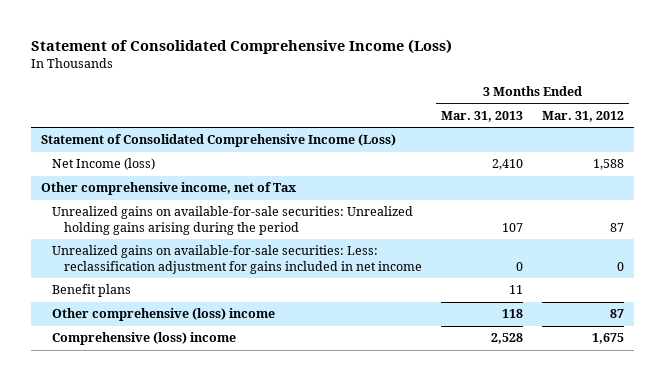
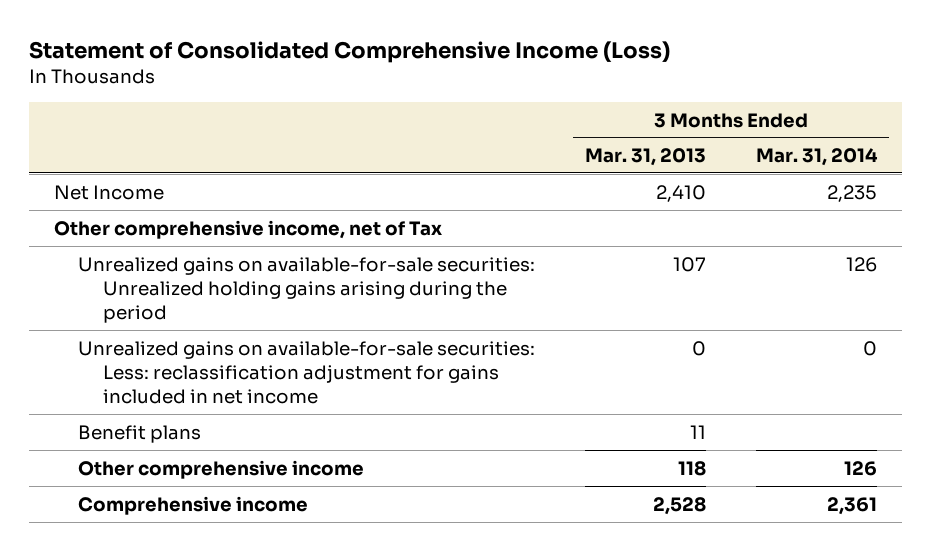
- | 3 Months Ended Mar. 31, 2013 | 3 Months Ended Mar. 31, 2012
+ | 3 Months Ended Mar. 31, 2013 | 3 Months Ended Mar. 31, 2014
- Statement of Consolidated Comprehensive Income (Loss)
- Net Income (loss) | 2,410 | 1,588
+ Net Income | 2,410 | 2,235
- Other comprehensive (loss) income | 118 | 87
- Comprehensive (loss) income | 2,528 | 1,675
+ Other comprehensive income | 118 | 126
+ Comprehensive income | 2,528 | 2,361

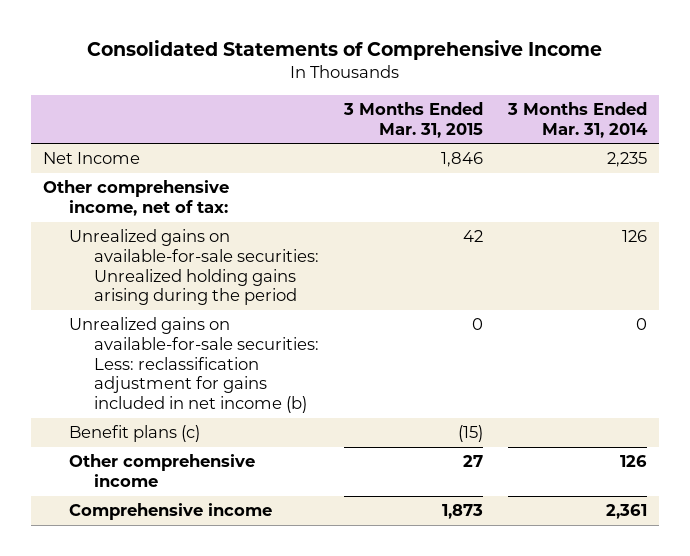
- Statement of Consolidated Comprehensive Income (Loss)
+ Consolidated Statements of Comprehensive Income
- | 3 Months Ended Mar. 31, 2013 | 3 Months Ended Mar. 31, 2014
+ | 3 Months Ended Mar. 31, 2015 | 3 Months Ended Mar. 31, 2014
- Other comprehensive income, net of Tax
+ Other comprehensive income, net of tax:
- Unrealized gains on available-for-sale securities: Less: reclassification adjustment for gains included in net income | 0 | 0
- Benefit plans | 11 |
+ Unrealized gains on available-for-sale securities: Less: reclassification adjustment for gains included in net income (b) | 0 | 0
+ Benefit plans (c) | (15) |

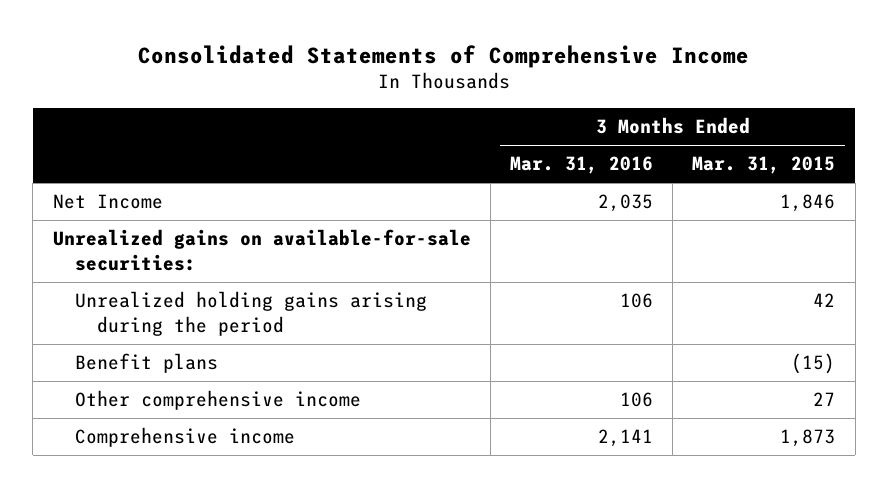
- | 3 Months Ended Mar. 31, 2015 | 3 Months Ended Mar. 31, 2014
+ | 3 Months Ended Mar. 31, 2016 | 3 Months Ended Mar. 31, 2015
- Other comprehensive income, net of tax:
- Unrealized gains on available-for-sale securities: Unrealized holding gains arising during the period | 42 | 126
- Unrealized gains on available-for-sale securities: Less: reclassification adjustment for gains included in net income (b) | 0 | 0
- Benefit plans (c) | (15) |
+ Unrealized gains on available-for-sale securities:
+ Unrealized holding gains arising during the period | 106 | 42
+ Benefit plans | | (15)

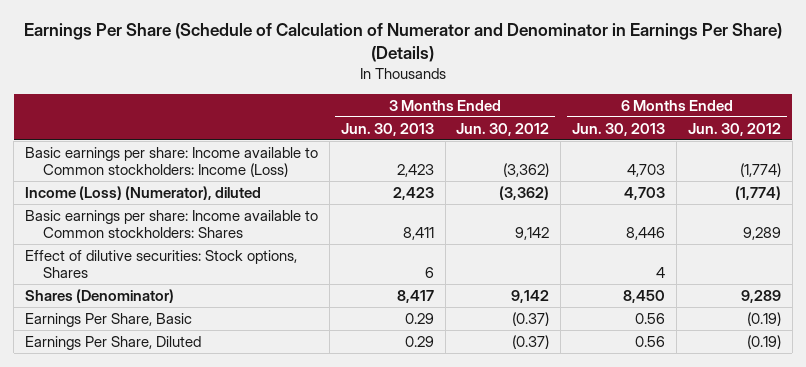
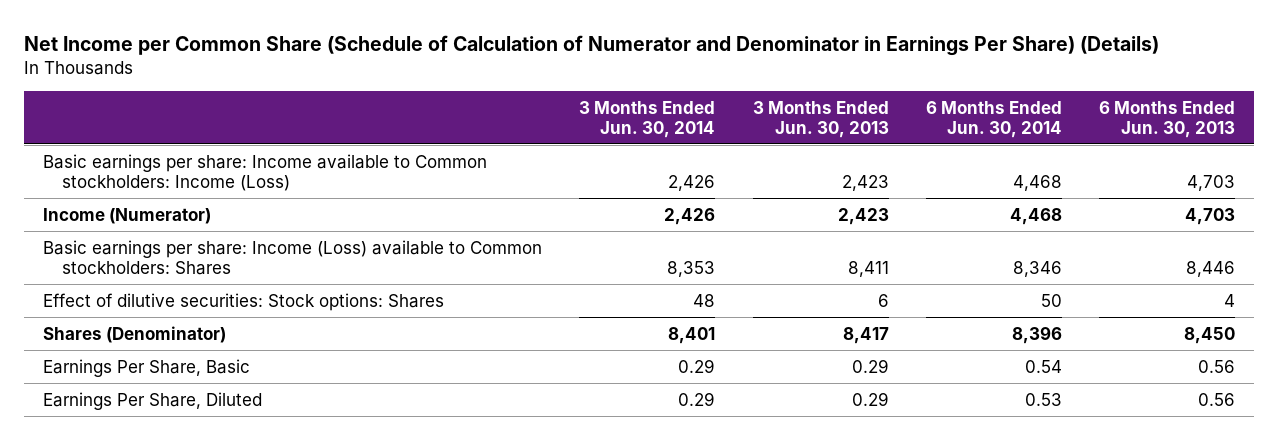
- Earnings Per Share (Schedule of Calculation of Numerator and Denominator in Earnings Per Share) (Details)
+ Net Income per Common Share (Schedule of Calculation of Numerator and Denominator in Earnings Per Share) (Details)
- | 3 Months Ended Jun. 30, 2013 | 3 Months Ended Jun. 30, 2012 | 6 Months Ended Jun. 30, 2013 | 6 Months Ended Jun. 30, 2012
+ | 3 Months Ended Jun. 30, 2014 | 3 Months Ended Jun. 30, 2013 | 6 Months Ended Jun. 30, 2014 | 6 Months Ended Jun. 30, 2013
- Income (Loss) (Numerator), diluted | 2,423 | (3,362) | 4,703 | (1,774)
- Basic earnings per share: Income available to Common stockholders: Shares | 8,411 | 9,142 | 8,446 | 9,289
- Effect of dilutive securities: Stock options, Shares | 6 | | 4 |
+ Income (Numerator) | 2,426 | 2,423 | 4,468 | 4,703
+ Basic earnings per share: Income (Loss) available to Common stockholders: Shares | 8,353 | 8,411 | 8,346 | 8,446
+ Effect of dilutive securities: Stock options: Shares | 48 | 6 | 50 | 4

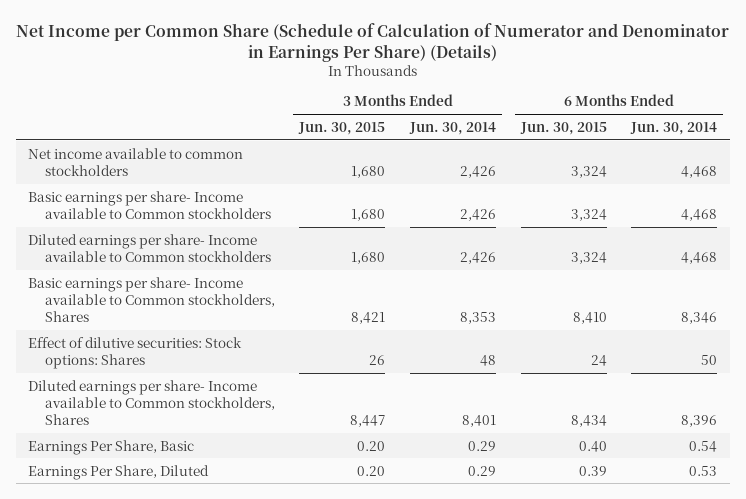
- | 3 Months Ended Jun. 30, 2014 | 3 Months Ended Jun. 30, 2013 | 6 Months Ended Jun. 30, 2014 | 6 Months Ended Jun. 30, 2013
+ | 3 Months Ended Jun. 30, 2015 | 3 Months Ended Jun. 30, 2014 | 6 Months Ended Jun. 30, 2015 | 6 Months Ended Jun. 30, 2014
- Basic earnings per share: Income available to Common stockholders: Income (Loss) | 2,426 | 2,423 | 4,468 | 4,703
- Income (Numerator) | 2,426 | 2,423 | 4,468 | 4,703
- Basic earnings per share: Income (Loss) available to Common stockholders: Shares | 8,353 | 8,411 | 8,346 | 8,446
+ Net income available to common stockholders | 1,680 | 2,426 | 3,324 | 4,468
+ Basic earnings per share- Income available to Common stockholders | 1,680 | 2,426 | 3,324 | 4,468
+ Diluted earnings per share- Income available to Common stockholders | 1,680 | 2,426 | 3,324 | 4,468
+ Basic earnings per share- Income available to Common stockholders, Shares | 8,421 | 8,353 | 8,410 | 8,346
- Shares (Denominator) | 8,401 | 8,417 | 8,396 | 8,450
+ Diluted earnings per share- Income available to Common stockholders, Shares | 8,447 | 8,401 | 8,434 | 8,396

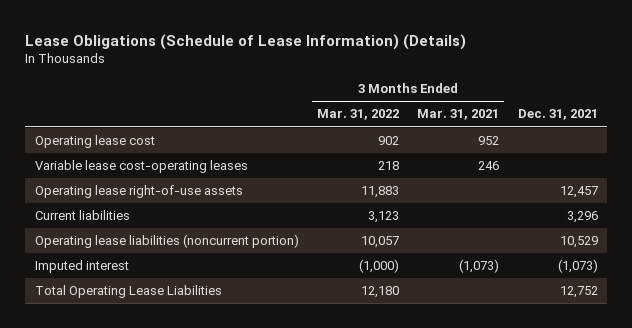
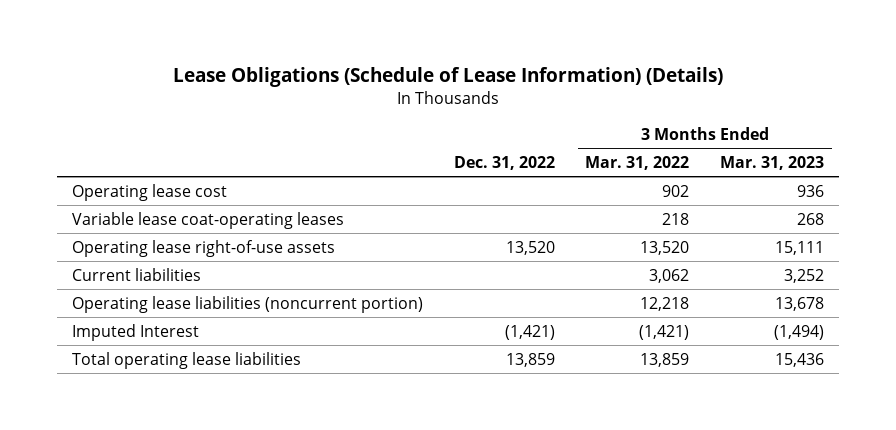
- | 3 Months Ended Mar. 31, 2022 | 3 Months Ended Mar. 31, 2021 | Dec. 31, 2021
+ | Dec. 31, 2022 | 3 Months Ended Mar. 31, 2022 | 3 Months Ended Mar. 31, 2023
- Variable lease cost-operating leases | 218 | 246 |
- Operating lease right-of-use assets | 11,883 | | 12,457
- Current liabilities | 3,123 | | 3,296
- Operating lease liabilities (noncurrent portion) | 10,057 | | 10,529
- Imputed interest | (1,000) | (1,073) | (1,073)
- Total Operating Lease Liabilities | 12,180 | | 12,752
+ Variable lease coat-operating leases | | 218 | 268
+ Operating lease right-of-use assets | 13,520 | 13,520 | 15,111
+ Current liabilities | | 3,062 | 3,252
+ Operating lease liabilities (noncurrent portion) | | 12,218 | 13,678
+ Imputed Interest | (1,421) | (1,421) | (1,494)
+ Total operating lease liabilities | 13,859 | 13,859 | 15,436

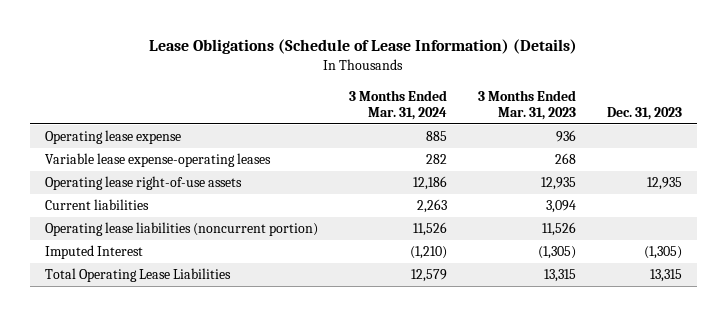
- | Dec. 31, 2022 | 3 Months Ended Mar. 31, 2022 | 3 Months Ended Mar. 31, 2023
+ | 3 Months Ended Mar. 31, 2024 | 3 Months Ended Mar. 31, 2023 | Dec. 31, 2023
- Operating lease cost | | 902 | 936
- Variable lease coat-operating leases | | 218 | 268
- Operating lease right-of-use assets | 13,520 | 13,520 | 15,111
- Current liabilities | | 3,062 | 3,252
- Operating lease liabilities (noncurrent portion) | | 12,218 | 13,678
- Imputed Interest | (1,421) | (1,421) | (1,494)
- Total operating lease liabilities | 13,859 | 13,859 | 15,436
+ Operating lease expense | 885 | 936 |
+ Variable lease expense-operating leases | 282 | 268 |
+ Operating lease right-of-use assets | 12,186 | 12,935 | 12,935
+ Current liabilities | 2,263 | 3,094 |
+ Operating lease liabilities (noncurrent portion) | 11,526 | 11,526 |
+ Imputed Interest | (1,210) | (1,305) | (1,305)
+ Total Operating Lease Liabilities | 12,579 | 13,315 | 13,315

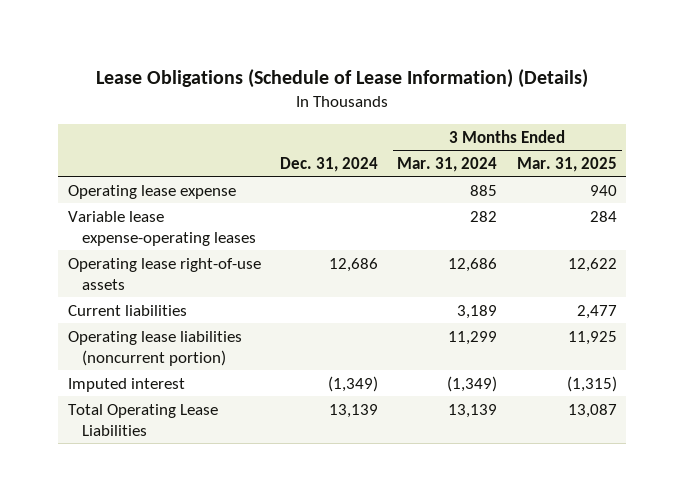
- | 3 Months Ended Mar. 31, 2024 | 3 Months Ended Mar. 31, 2023 | Dec. 31, 2023
+ | Dec. 31, 2024 | 3 Months Ended Mar. 31, 2024 | 3 Months Ended Mar. 31, 2025
- Operating lease right-of-use assets | 12,186 | 12,935 | 12,935
- Current liabilities | 2,263 | 3,094 |
- Operating lease liabilities (noncurrent portion) | 11,526 | 11,526 |
- Imputed Interest | (1,210) | (1,305) | (1,305)
- Total Operating Lease Liabilities | 12,579 | 13,315 | 13,315
+ Operating lease right-of-use assets | 12,686 | 12,686 | 12,622
+ Current liabilities | | 3,189 | 2,477
+ Operating lease liabilities (noncurrent portion) | | 11,299 | 11,925
+ Imputed interest | (1,349) | (1,349) | (1,315)
+ Total Operating Lease Liabilities | 13,139 | 13,139 | 13,087

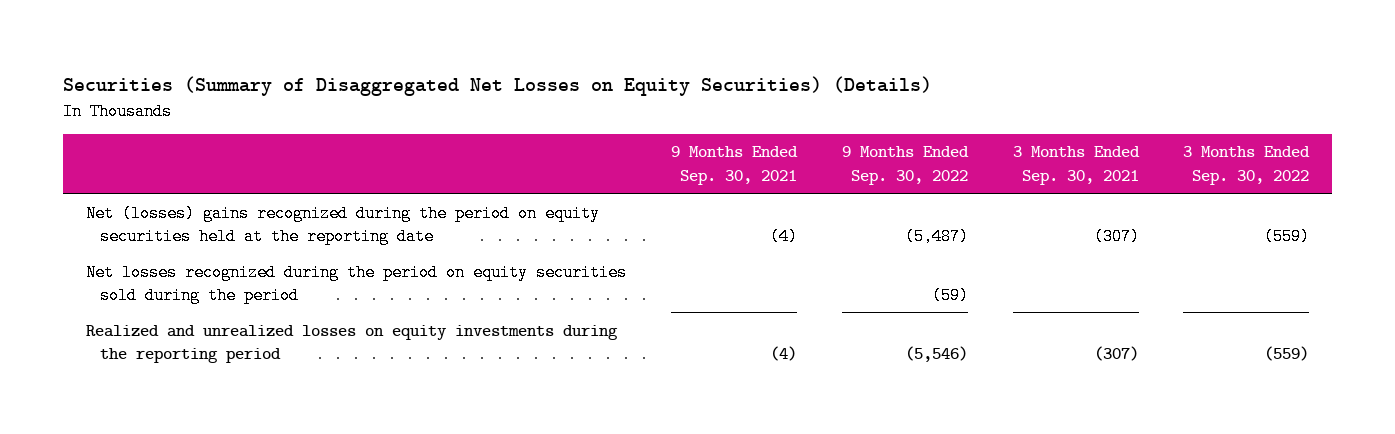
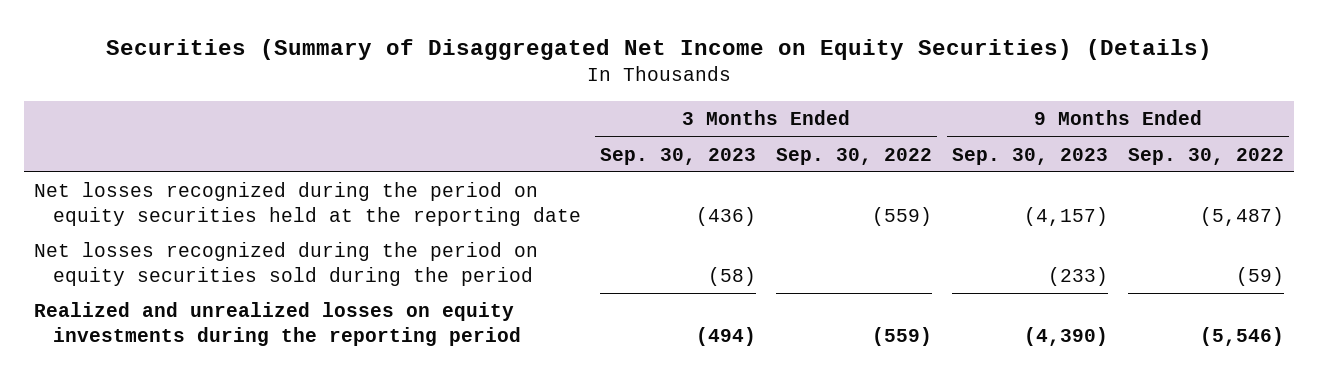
- Securities (Summary of Disaggregated Net Losses on Equity Securities) (Details)
+ Securities (Summary of Disaggregated Net Income on Equity Securities) (Details)
- | 9 Months Ended Sep. 30, 2021 | 9 Months Ended Sep. 30, 2022 | 3 Months Ended Sep. 30, 2021 | 3 Months Ended Sep. 30, 2022
+ | 3 Months Ended Sep. 30, 2023 | 3 Months Ended Sep. 30, 2022 | 9 Months Ended Sep. 30, 2023 | 9 Months Ended Sep. 30, 2022
- Net (losses) gains recognized during the period on equity securities held at the reporting date | (4) | (5,487) | (307) | (559)
+ Net losses recognized during the period on equity securities held at the reporting date | (436) | (559) | (4,157) | (5,487)

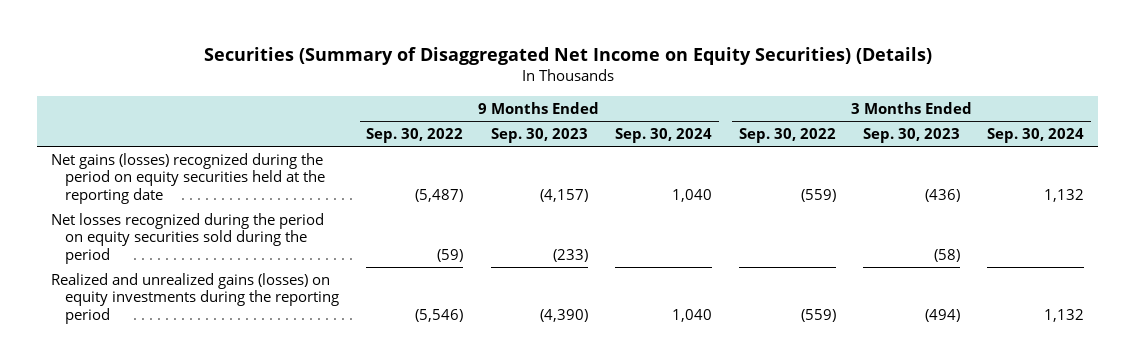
- | 3 Months Ended Sep. 30, 2023 | 3 Months Ended Sep. 30, 2022 | 9 Months Ended Sep. 30, 2023 | 9 Months Ended Sep. 30, 2022
+ | 9 Months Ended Sep. 30, 2022 | 9 Months Ended Sep. 30, 2023 | 9 Months Ended Sep. 30, 2024 | 3 Months Ended Sep. 30, 2022 | 3 Months Ended Sep. 30, 2023 | 3 Months Ended Sep. 30, 2024
- Net losses recognized during the period on equity securities held at the reporting date | (436) | (559) | (4,157) | (5,487)
+ Net gains (losses) recognized during the period on equity securities held at the reporting date | (5,487) | (4,157) | 1,040 | (559) | (436) | 1,132
- Realized and unrealized losses on equity investments during the reporting period | (494) | (559) | (4,390) | (5,546)
+ Realized and unrealized gains (losses) on equity investments during the reporting period | (5,546) | (4,390) | 1,040 | (559) | (494) | 1,132

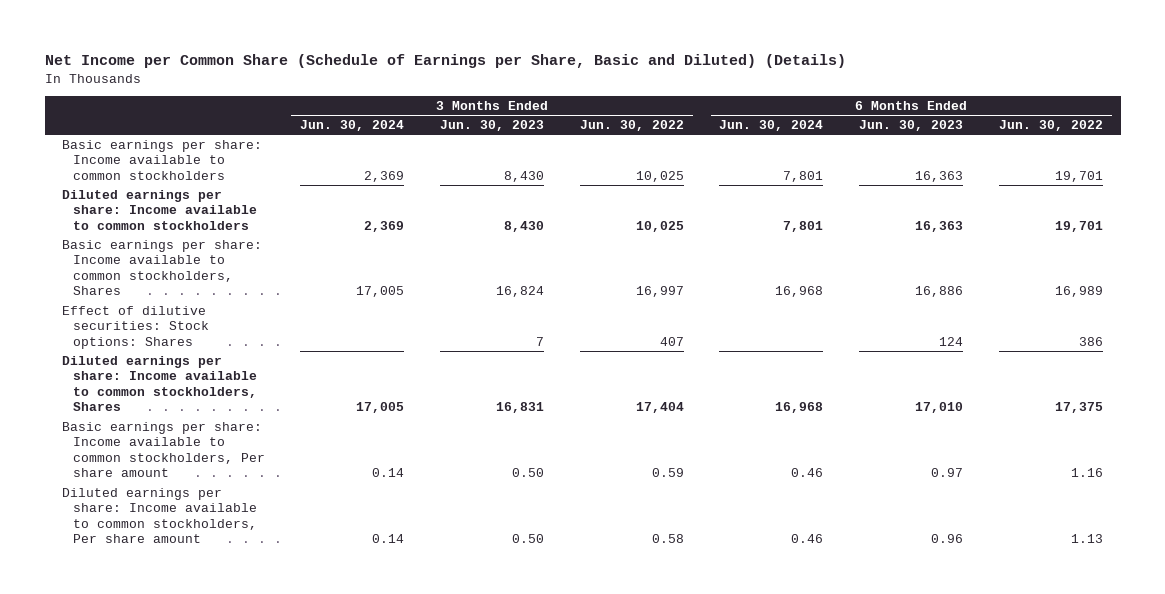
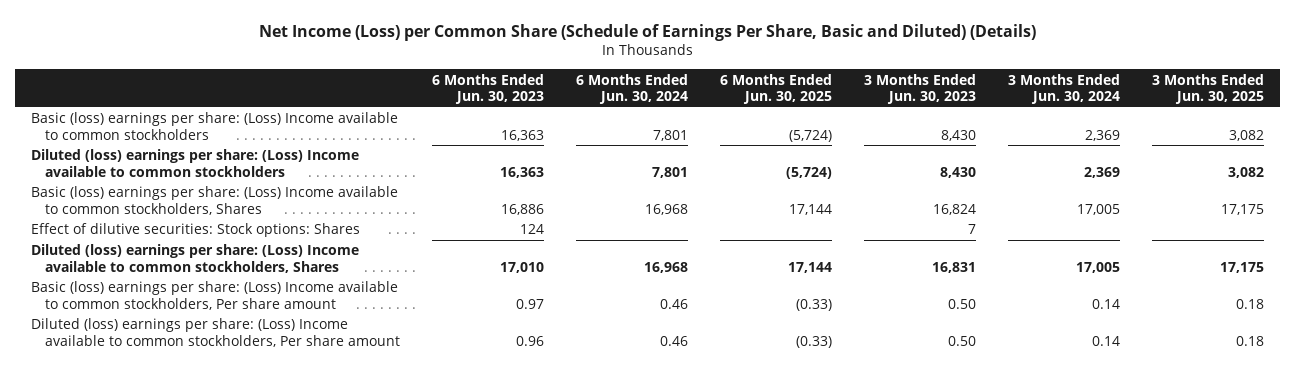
- Net Income per Common Share (Schedule of Earnings per Share, Basic and Diluted) (Details)
+ Net Income (Loss) per Common Share (Schedule of Earnings Per Share, Basic and Diluted) (Details)
- | 3 Months Ended Jun. 30, 2024 | 3 Months Ended Jun. 30, 2023 | 3 Months Ended Jun. 30, 2022 | 6 Months Ended Jun. 30, 2024 | 6 Months Ended Jun. 30, 2023 | 6 Months Ended Jun. 30, 2022
+ | 6 Months Ended Jun. 30, 2023 | 6 Months Ended Jun. 30, 2024 | 6 Months Ended Jun. 30, 2025 | 3 Months Ended Jun. 30, 2023 | 3 Months Ended Jun. 30, 2024 | 3 Months Ended Jun. 30, 2025
- Basic earnings per share: Income available to common stockholders | 2,369 | 8,430 | 10,025 | 7,801 | 16,363 | 19,701
- Diluted earnings per share: Income available to common stockholders | 2,369 | 8,430 | 10,025 | 7,801 | 16,363 | 19,701
- Basic earnings per share: Income available to common stockholders, Shares | 17,005 | 16,824 | 16,997 | 16,968 | 16,886 | 16,989
+ Basic (loss) earnings per share: (Loss) Income available to common stockholders | 16,363 | 7,801 | (5,724) | 8,430 | 2,369 | 3,082
+ Diluted (loss) earnings per share: (Loss) Income available to common stockholders | 16,363 | 7,801 | (5,724) | 8,430 | 2,369 | 3,082
+ Basic (loss) earnings per share: (Loss) Income available to common stockholders, Shares | 16,886 | 16,968 | 17,144 | 16,824 | 17,005 | 17,175
- Diluted earnings per share: Income available to common stockholders, Shares | 17,005 | 16,831 | 17,404 | 16,968 | 17,010 | 17,375
- Basic earnings per share: Income available to common stockholders, Per share amount | 0.14 | 0.50 | 0.59 | 0.46 | 0.97 | 1.16
- Diluted earnings per share: Income available to common stockholders, Per share amount | 0.14 | 0.50 | 0.58 | 0.46 | 0.96 | 1.13
+ Diluted (loss) earnings per share: (Loss) Income available to common stockholders, Shares | 17,010 | 16,968 | 17,144 | 16,831 | 17,005 | 17,175
+ Basic (loss) earnings per share: (Loss) Income available to common stockholders, Per share amount | 0.97 | 0.46 | (0.33) | 0.50 | 0.14 | 0.18
+ Diluted (loss) earnings per share: (Loss) Income available to common stockholders, Per share amount | 0.96 | 0.46 | (0.33) | 0.50 | 0.14 | 0.18

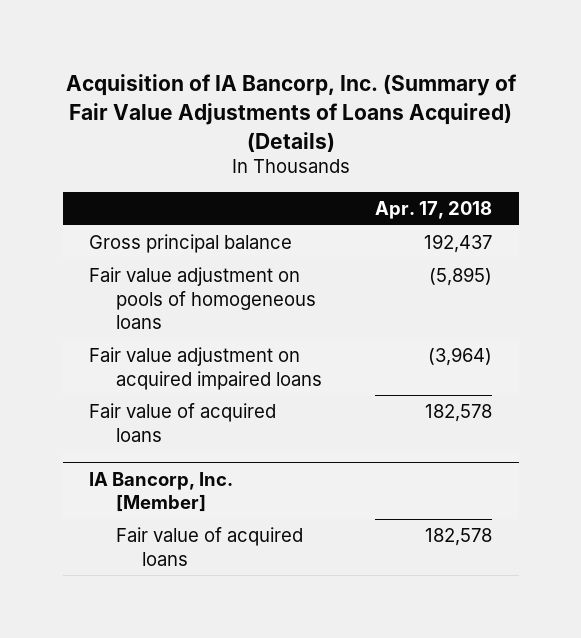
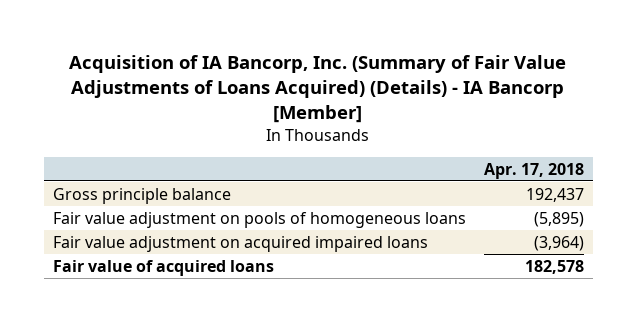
- Acquisition of IA Bancorp, Inc. (Summary of Fair Value Adjustments of Loans Acquired) (Details)
+ Acquisition of IA Bancorp, Inc. (Summary of Fair Value Adjustments of Loans Acquired) (Details) - IA Bancorp [Member]
- Gross principal balance | 192,437
+ Gross principle balance | 192,437
- IA Bancorp, Inc. [Member]
- Fair value of acquired loans | 182,578

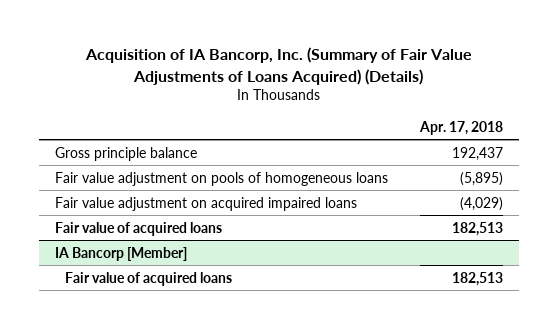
- Acquisition of IA Bancorp, Inc. (Summary of Fair Value Adjustments of Loans Acquired) (Details) - IA Bancorp [Member]
+ Acquisition of IA Bancorp, Inc. (Summary of Fair Value Adjustments of Loans Acquired) (Details)
- Fair value adjustment on acquired impaired loans | (3,964)
- Fair value of acquired loans | 182,578
+ Fair value adjustment on acquired impaired loans | (4,029)
+ Fair value of acquired loans | 182,513
+ IA Bancorp [Member]
+ Fair value of acquired loans | 182,513

